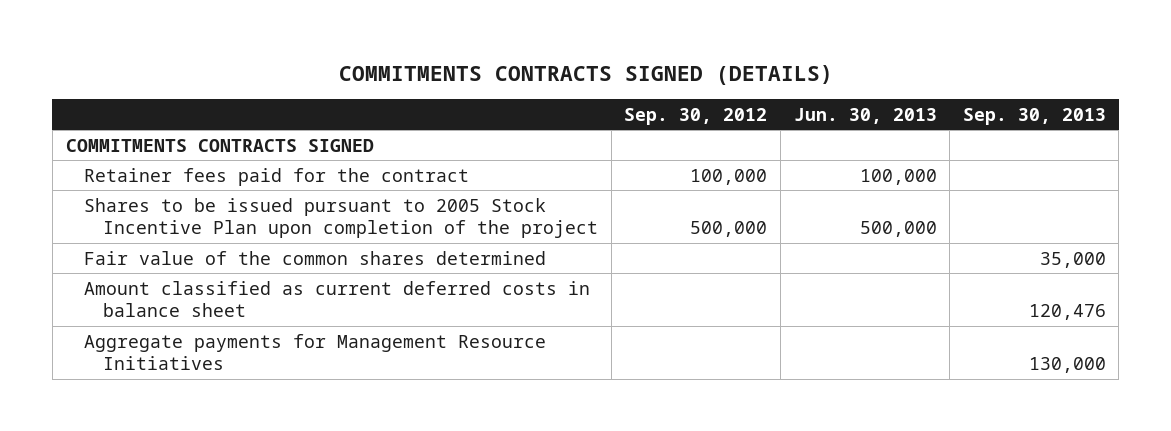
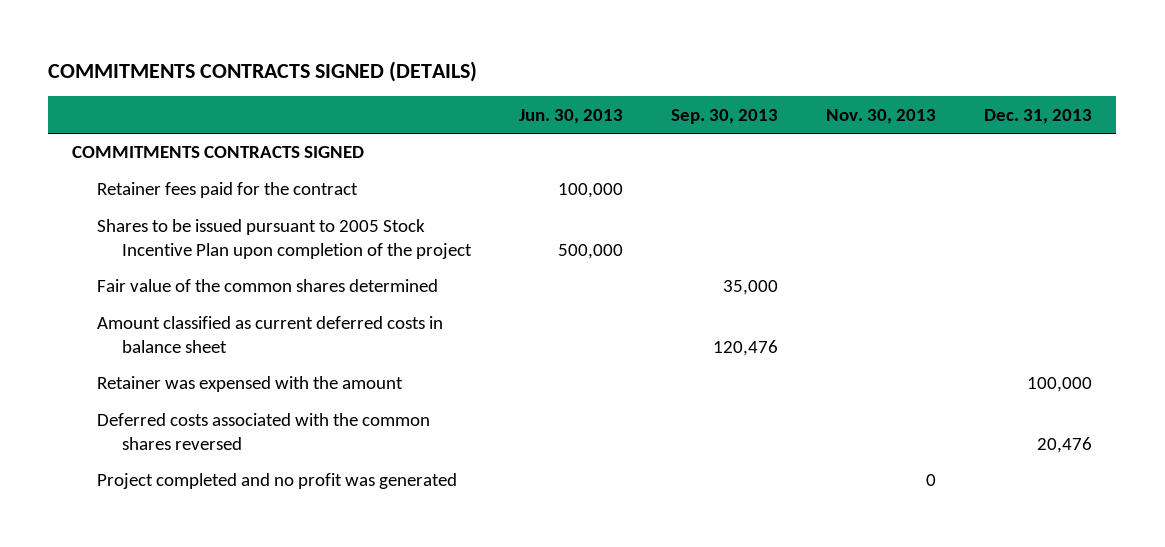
- | Sep. 30, 2012 | Jun. 30, 2013 | Sep. 30, 2013
+ | Jun. 30, 2013 | Sep. 30, 2013 | Nov. 30, 2013 | Dec. 31, 2013
- Aggregate payments for Management Resource Initiatives | | | 130,000
+ Retainer was expensed with the amount | | | | 100,000
+ Deferred costs associated with the common shares reversed | | | | 20,476
+ Project completed and no profit was generated | | | 0 |

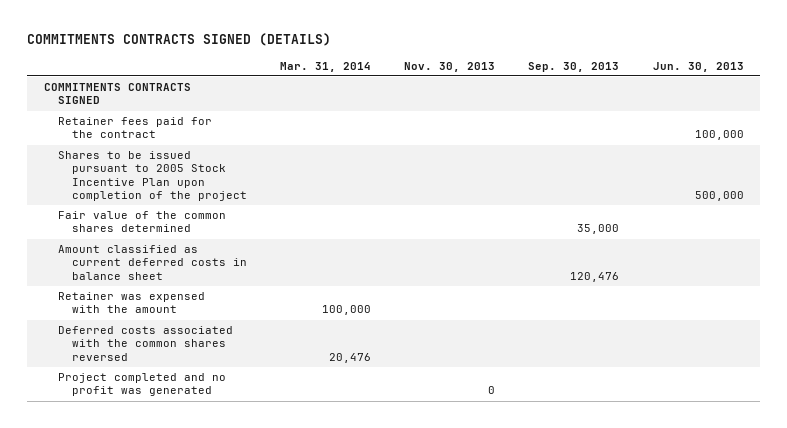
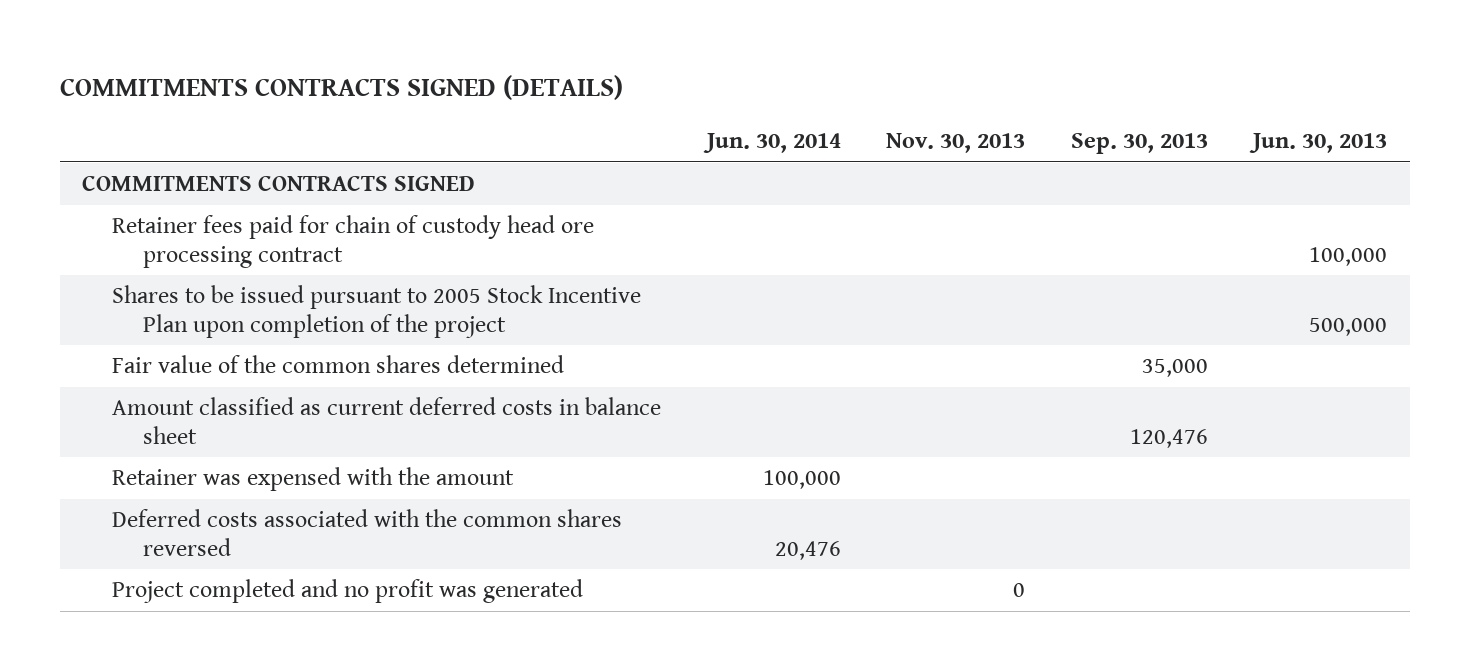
- | Mar. 31, 2014 | Nov. 30, 2013 | Sep. 30, 2013 | Jun. 30, 2013
+ | Jun. 30, 2014 | Nov. 30, 2013 | Sep. 30, 2013 | Jun. 30, 2013
- Retainer fees paid for the contract | | | | 100,000
+ Retainer fees paid for chain of custody head ore processing contract | | | | 100,000

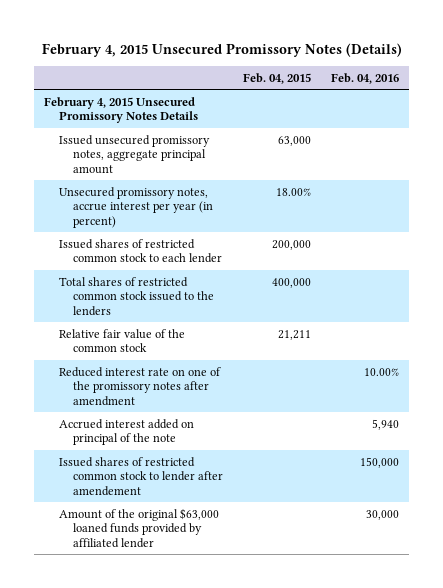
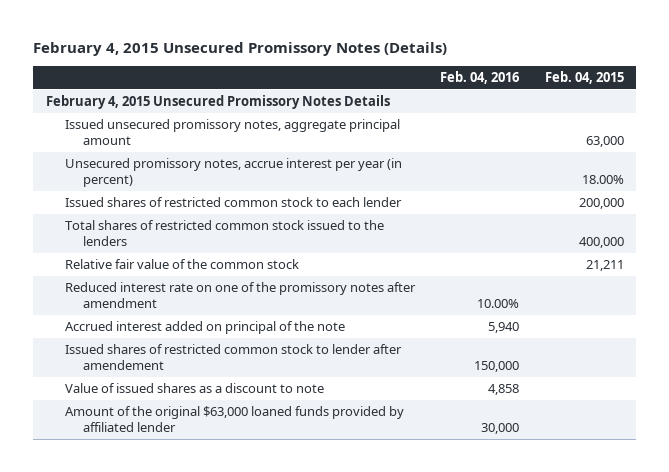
- | Feb. 04, 2015 | Feb. 04, 2016
+ | Feb. 04, 2016 | Feb. 04, 2015
+ Value of issued shares as a discount to note | 4,858 |

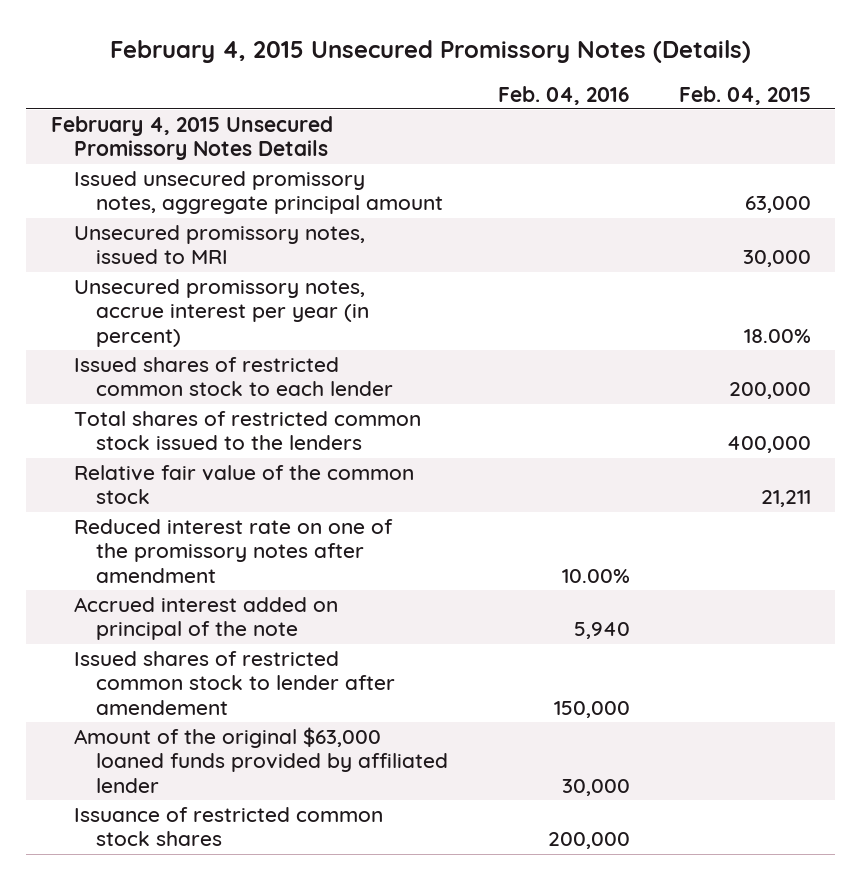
+ Unsecured promissory notes, issued to MRI | | 30,000
- Value of issued shares as a discount to note | 4,858 |
+ Issuance of restricted common stock shares | 200,000 |

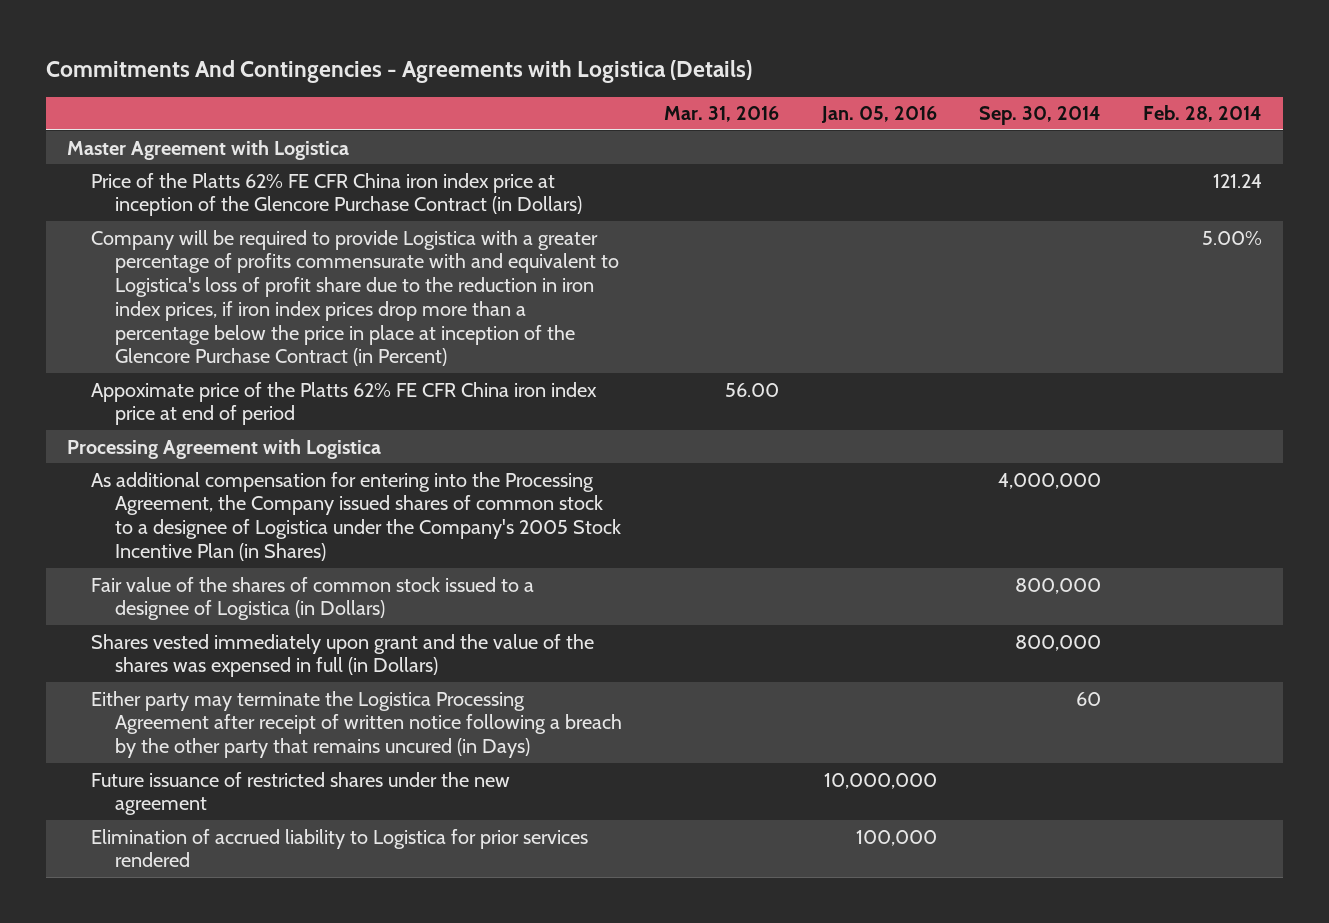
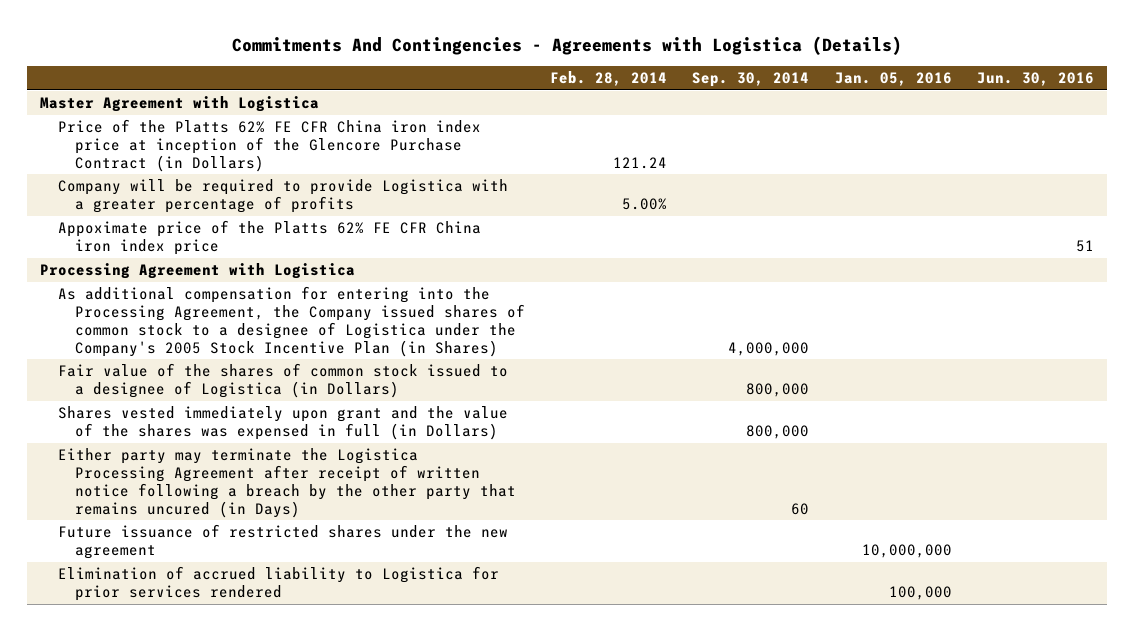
- | Mar. 31, 2016 | Jan. 05, 2016 | Sep. 30, 2014 | Feb. 28, 2014
+ | Feb. 28, 2014 | Sep. 30, 2014 | Jan. 05, 2016 | Jun. 30, 2016
- Company will be required to provide Logistica with a greater percentage of profits commensurate with and equivalent to Logistica's loss of profit share due to the reduction in iron index prices, if iron index prices drop more than a percentage below the price in place at inception of the Glencore Purchase Contract (in Percent) | | | | 5.00%
- Appoximate price of the Platts 62% FE CFR China iron index price at end of period | 56.00 | | |
+ Company will be required to provide Logistica with a greater percentage of profits | 5.00% | | |
+ Appoximate price of the Platts 62% FE CFR China iron index price | | | | 51

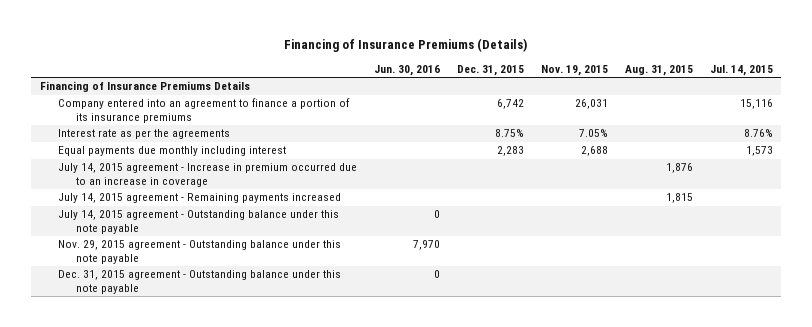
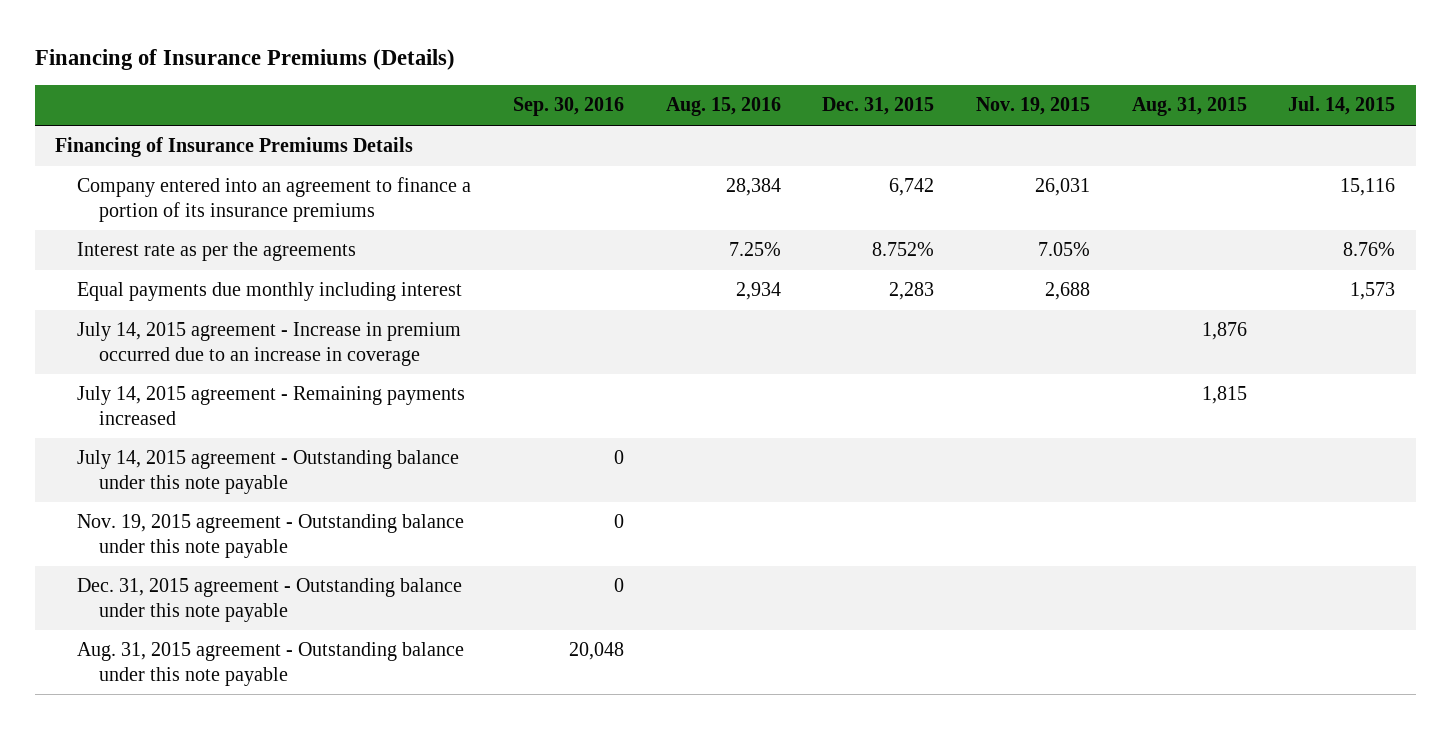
- | Jun. 30, 2016 | Dec. 31, 2015 | Nov. 19, 2015 | Aug. 31, 2015 | Jul. 14, 2015
+ | Sep. 30, 2016 | Aug. 15, 2016 | Dec. 31, 2015 | Nov. 19, 2015 | Aug. 31, 2015 | Jul. 14, 2015
- Interest rate as per the agreements | | 8.75% | 7.05% | | 8.76%
+ Interest rate as per the agreements | | 7.25% | 8.752% | 7.05% | | 8.76%
- Nov. 29, 2015 agreement - Outstanding balance under this note payable | 7,970 | | | |
+ Nov. 19, 2015 agreement - Outstanding balance under this note payable | 0 | | | | |
+ Aug. 31, 2015 agreement - Outstanding balance under this note payable | 20,048 | | | | |

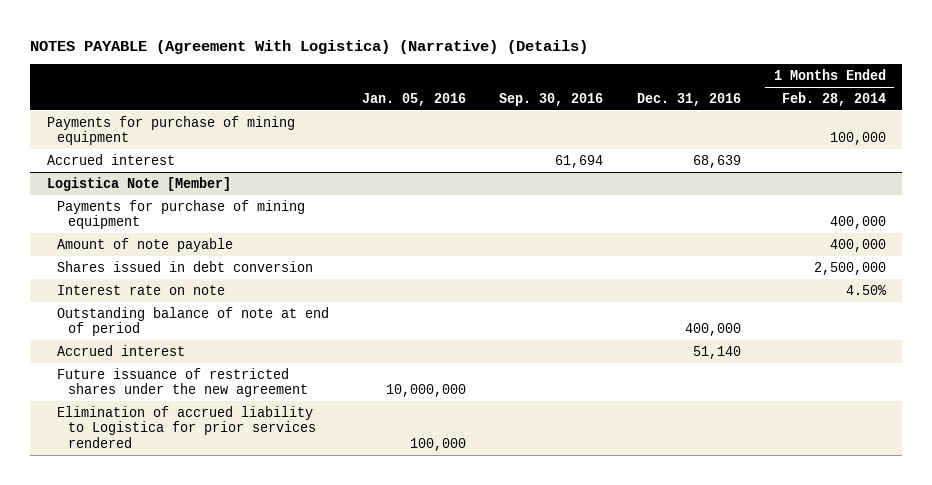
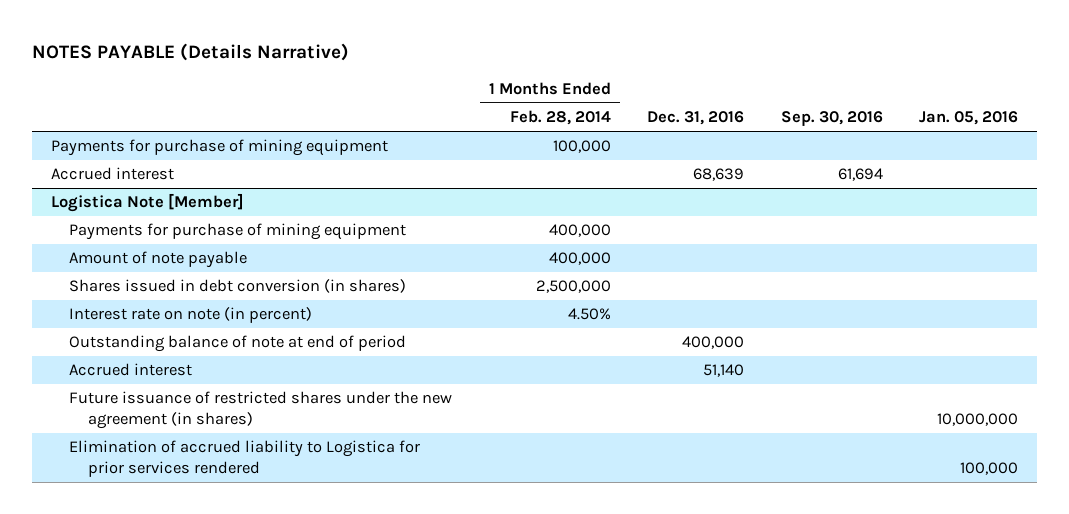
- NOTES PAYABLE (Agreement With Logistica) (Narrative) (Details)
+ NOTES PAYABLE (Details Narrative)
- | Jan. 05, 2016 | Sep. 30, 2016 | Dec. 31, 2016 | 1 Months Ended Feb. 28, 2014
+ | 1 Months Ended Feb. 28, 2014 | Dec. 31, 2016 | Sep. 30, 2016 | Jan. 05, 2016
@ Logistica Note [Member]
- Shares issued in debt conversion | | | | 2,500,000
- Interest rate on note | | | | 4.50%
+ Shares issued in debt conversion (in shares) | 2,500,000 | | |
+ Interest rate on note (in percent) | 4.50% | | |
- Future issuance of restricted shares under the new agreement | 10,000,000 | | |
+ Future issuance of restricted shares under the new agreement (in shares) | | | | 10,000,000

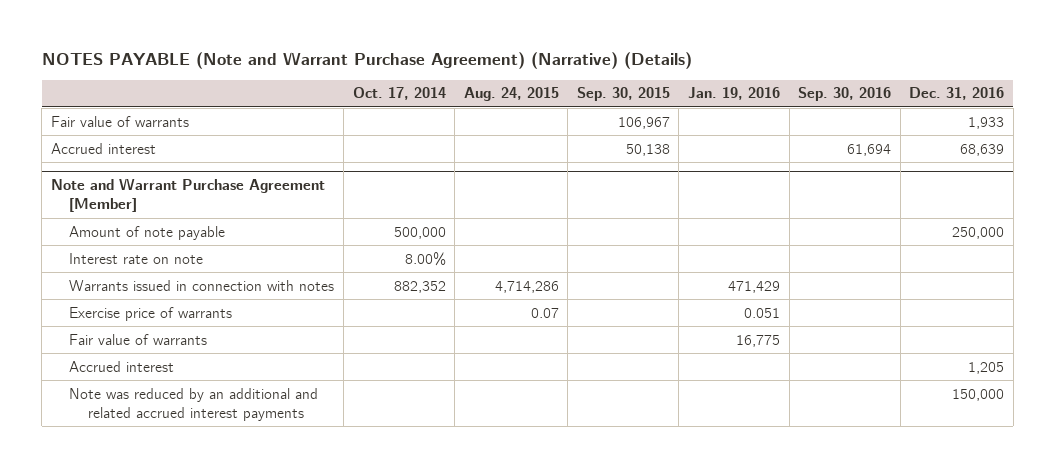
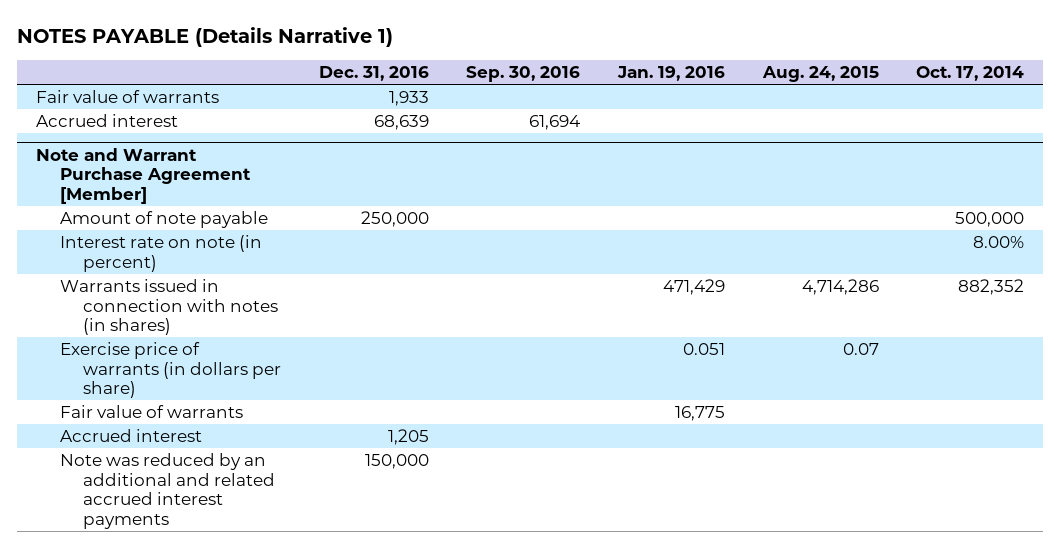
- NOTES PAYABLE (Note and Warrant Purchase Agreement) (Narrative) (Details)
+ NOTES PAYABLE (Details Narrative 1)
- | Oct. 17, 2014 | Aug. 24, 2015 | Sep. 30, 2015 | Jan. 19, 2016 | Sep. 30, 2016 | Dec. 31, 2016
+ | Dec. 31, 2016 | Sep. 30, 2016 | Jan. 19, 2016 | Aug. 24, 2015 | Oct. 17, 2014
@ Note and Warrant Purchase Agreement [Member]
- Interest rate on note | 8.00% | | | | |
- Warrants issued in connection with notes | 882,352 | 4,714,286 | | 471,429 | |
- Exercise price of warrants | | 0.07 | | 0.051 | |
+ Interest rate on note (in percent) | | | | | 8.00%
+ Warrants issued in connection with notes (in shares) | | | 471,429 | 4,714,286 | 882,352
+ Exercise price of warrants (in dollars per share) | | | 0.051 | 0.07 |

